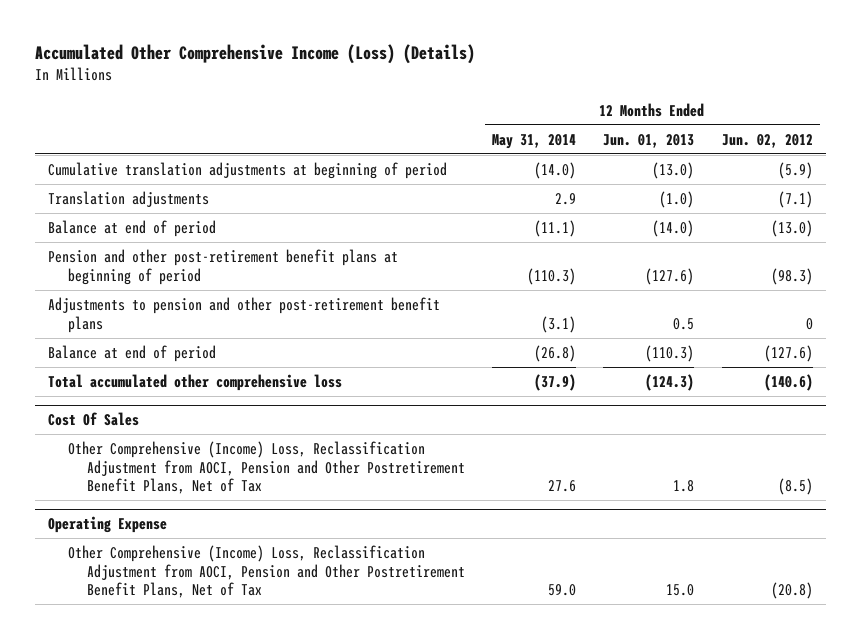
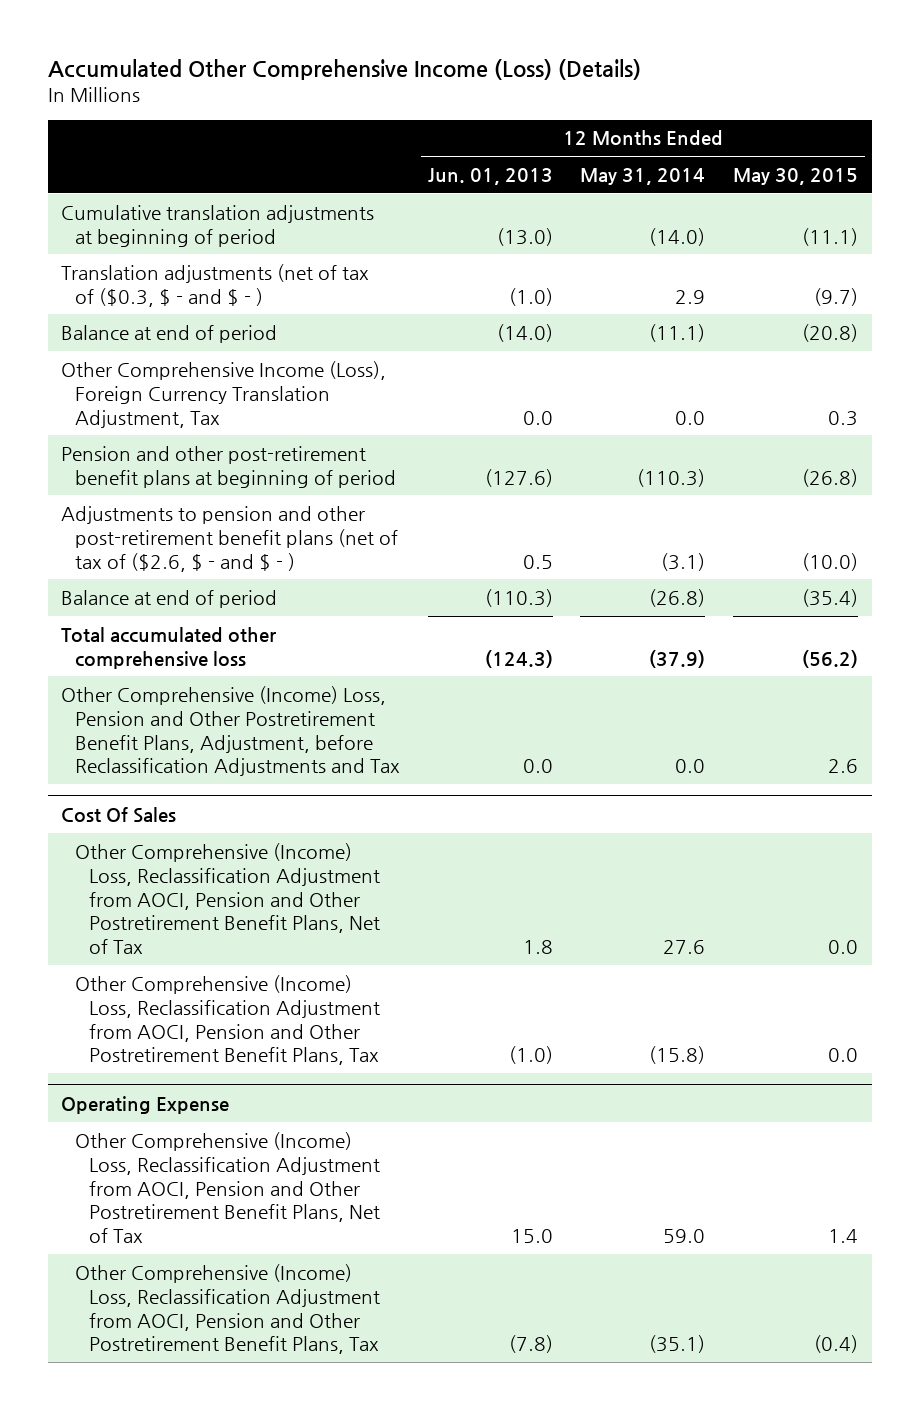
- | 12 Months Ended May 31, 2014 | 12 Months Ended Jun. 01, 2013 | 12 Months Ended Jun. 02, 2012
+ | 12 Months Ended Jun. 01, 2013 | 12 Months Ended May 31, 2014 | 12 Months Ended May 30, 2015
- Translation adjustments | 2.9 | (1.0) | (7.1)
+ Translation adjustments (net of tax of ($0.3, $ - and $ - ) | (1.0) | 2.9 | (9.7)
+ Other Comprehensive Income (Loss), Foreign Currency Translation Adjustment, Tax | 0.0 | 0.0 | 0.3
- Adjustments to pension and other post-retirement benefit plans | (3.1) | 0.5 | 0
+ Adjustments to pension and other post-retirement benefit plans (net of tax of ($2.6, $ - and $ - ) | 0.5 | (3.1) | (10.0)
+ Other Comprehensive (Income) Loss, Pension and Other Postretirement Benefit Plans, Adjustment, before Reclassification Adjustments and Tax | 0.0 | 0.0 | 2.6
@ Cost Of Sales
+ Other Comprehensive (Income) Loss, Reclassification Adjustment from AOCI, Pension and Other Postretirement Benefit Plans, Tax | (1.0) | (15.8) | 0.0
@ Operating Expense
+ Other Comprehensive (Income) Loss, Reclassification Adjustment from AOCI, Pension and Other Postretirement Benefit Plans, Tax | (7.8) | (35.1) | (0.4)

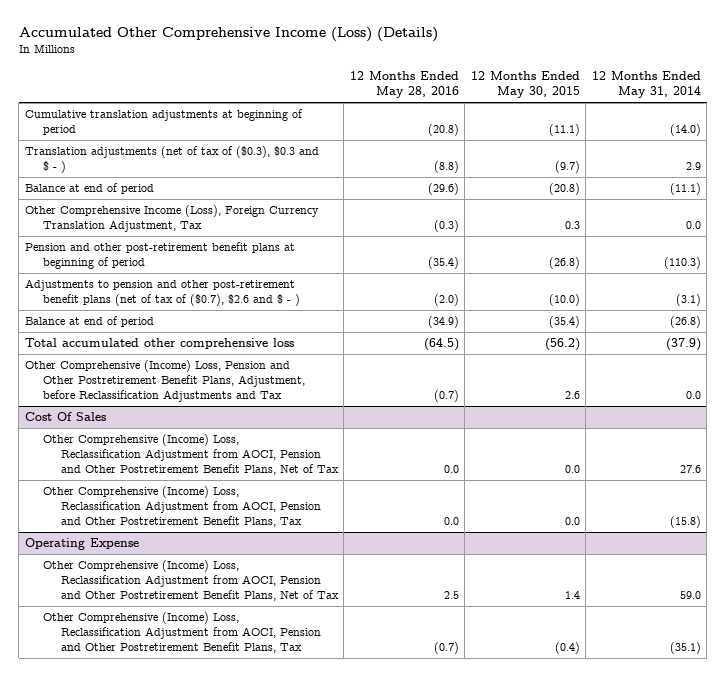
- | 12 Months Ended Jun. 01, 2013 | 12 Months Ended May 31, 2014 | 12 Months Ended May 30, 2015
+ | 12 Months Ended May 28, 2016 | 12 Months Ended May 30, 2015 | 12 Months Ended May 31, 2014
- Translation adjustments (net of tax of ($0.3, $ - and $ - ) | (1.0) | 2.9 | (9.7)
+ Translation adjustments (net of tax of ($0.3), $0.3 and $ - ) | (8.8) | (9.7) | 2.9
- Adjustments to pension and other post-retirement benefit plans (net of tax of ($2.6, $ - and $ - ) | 0.5 | (3.1) | (10.0)
+ Adjustments to pension and other post-retirement benefit plans (net of tax of ($0.7), $2.6 and $ - ) | (2.0) | (10.0) | (3.1)

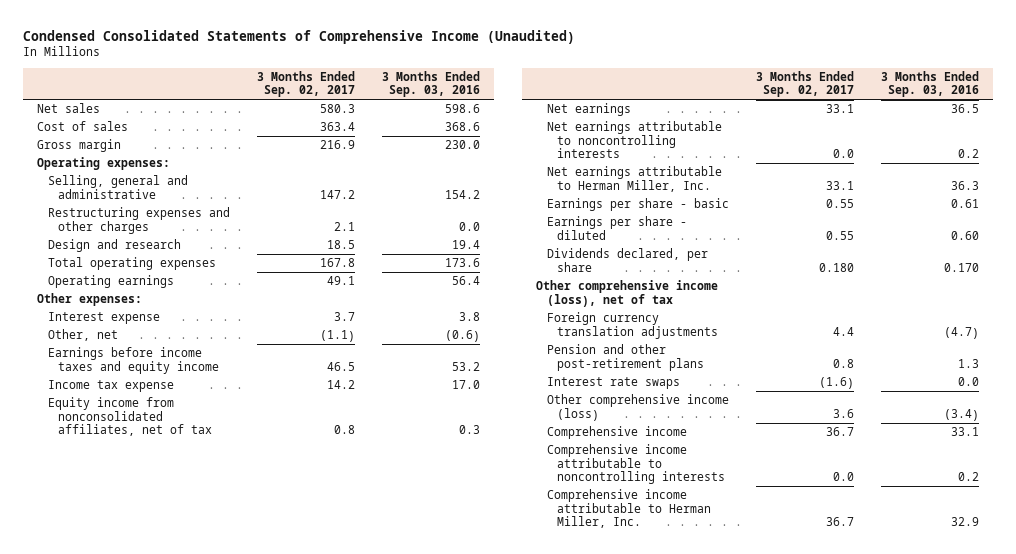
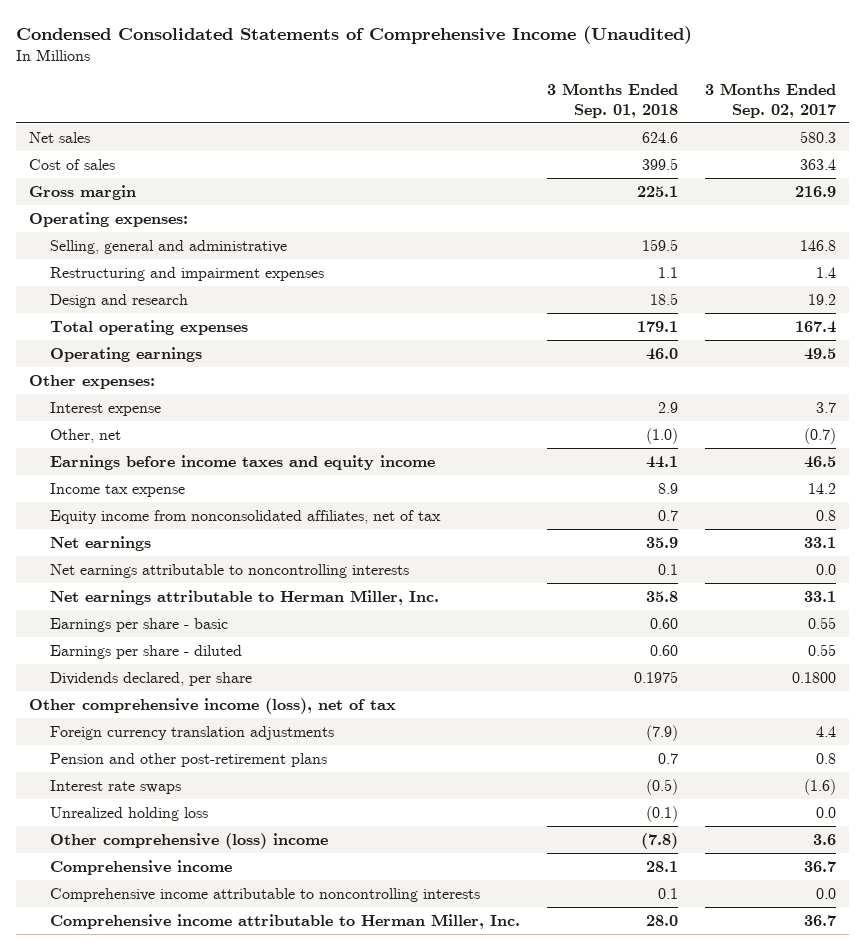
- | 3 Months Ended Sep. 02, 2017 | 3 Months Ended Sep. 03, 2016
+ | 3 Months Ended Sep. 01, 2018 | 3 Months Ended Sep. 02, 2017
- Selling, general and administrative | 147.2 | 154.2
- Restructuring expenses and other charges | 2.1 | 0.0
- Design and research | 18.5 | 19.4
- Total operating expenses | 167.8 | 173.6
- Operating earnings | 49.1 | 56.4
+ Selling, general and administrative | 159.5 | 146.8
+ Restructuring and impairment expenses | 1.1 | 1.4
+ Design and research | 18.5 | 19.2
+ Total operating expenses | 179.1 | 167.4
+ Operating earnings | 46.0 | 49.5
- Other, net | (1.1) | (0.6)
+ Other, net | (1.0) | (0.7)
- Dividends declared, per share | 0.180 | 0.170
+ Dividends declared, per share | 0.1975 | 0.1800
- Other comprehensive income (loss) | 3.6 | (3.4)
+ Unrealized holding loss | (0.1) | 0.0
+ Other comprehensive (loss) income | (7.8) | 3.6

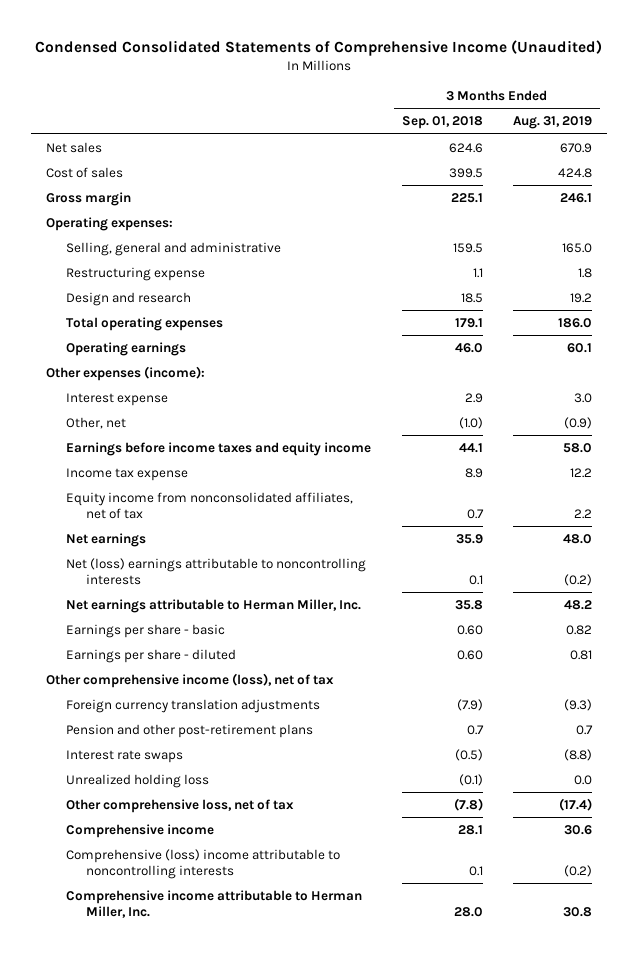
- | 3 Months Ended Sep. 01, 2018 | 3 Months Ended Sep. 02, 2017
+ | 3 Months Ended Sep. 01, 2018 | 3 Months Ended Aug. 31, 2019
- Restructuring and impairment expenses | 1.1 | 1.4
+ Restructuring expense | 1.1 | 1.8
- Other expenses:
+ Other expenses (income):
- Net earnings attributable to noncontrolling interests | 0.1 | 0.0
+ Net (loss) earnings attributable to noncontrolling interests | 0.1 | (0.2)
- Dividends declared, per share | 0.1975 | 0.1800
- Other comprehensive (loss) income | (7.8) | 3.6
+ Other comprehensive loss, net of tax | (7.8) | (17.4)
- Comprehensive income attributable to noncontrolling interests | 0.1 | 0.0
+ Comprehensive (loss) income attributable to noncontrolling interests | 0.1 | (0.2)

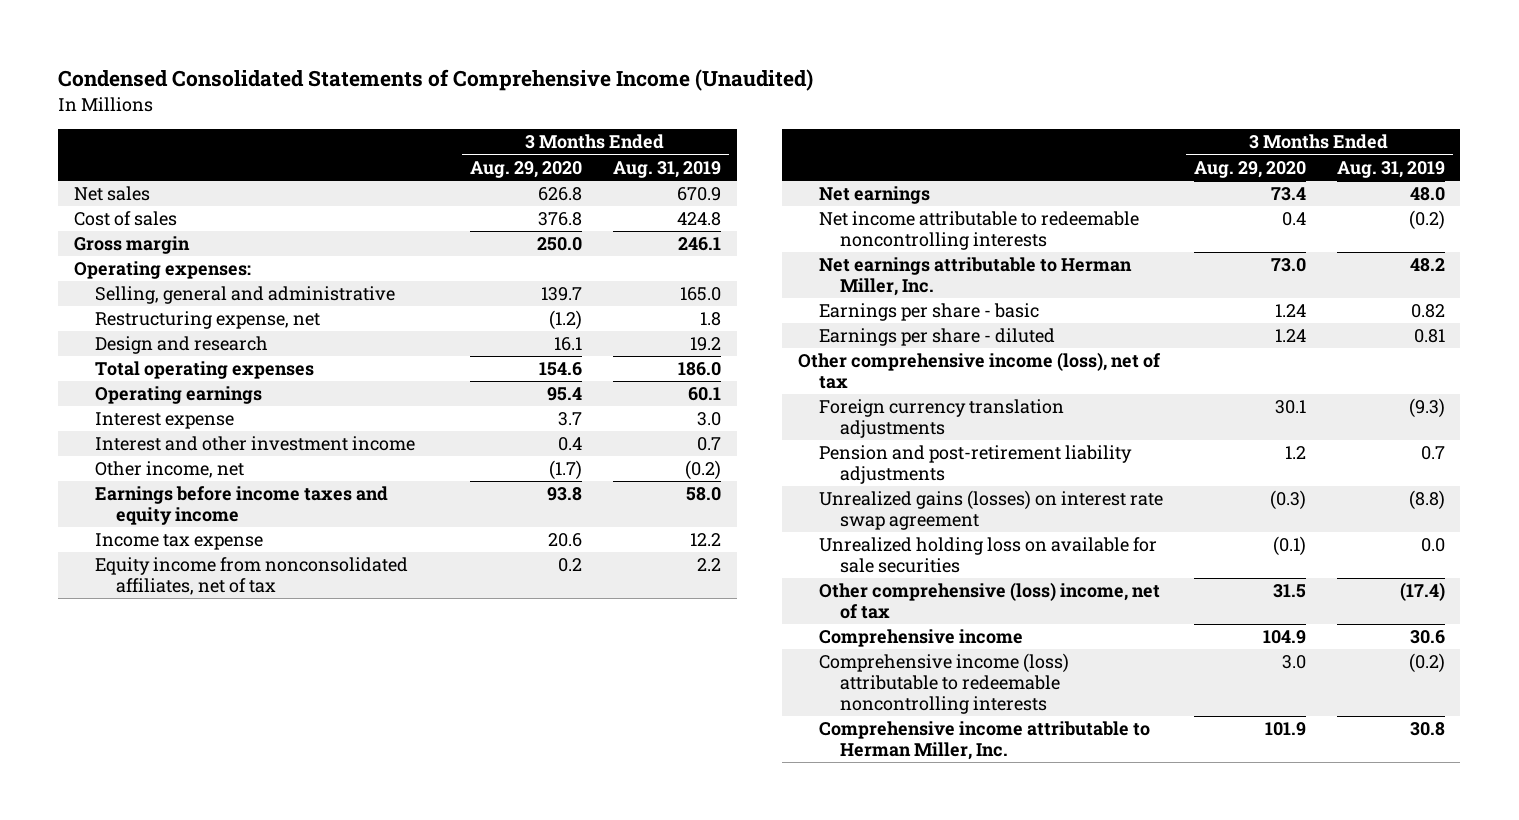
- | 3 Months Ended Sep. 01, 2018 | 3 Months Ended Aug. 31, 2019
+ | 3 Months Ended Aug. 29, 2020 | 3 Months Ended Aug. 31, 2019
- Restructuring expense | 1.1 | 1.8
+ Restructuring expense, net | (1.2) | 1.8
- Other expenses (income):
- Other, net | (1.0) | (0.9)
+ Interest and other investment income | 0.4 | 0.7
+ Other income, net | (1.7) | (0.2)
- Net (loss) earnings attributable to noncontrolling interests | 0.1 | (0.2)
+ Net income attributable to redeemable noncontrolling interests | 0.4 | (0.2)
- Pension and other post-retirement plans | 0.7 | 0.7
- Interest rate swaps | (0.5) | (8.8)
- Unrealized holding loss | (0.1) | 0.0
- Other comprehensive loss, net of tax | (7.8) | (17.4)
+ Pension and post-retirement liability adjustments | 1.2 | 0.7
+ Unrealized gains (losses) on interest rate swap agreement | (0.3) | (8.8)
+ Unrealized holding loss on available for sale securities | (0.1) | 0.0
+ Other comprehensive (loss) income, net of tax | 31.5 | (17.4)
- Comprehensive (loss) income attributable to noncontrolling interests | 0.1 | (0.2)
+ Comprehensive income (loss) attributable to redeemable noncontrolling interests | 3.0 | (0.2)

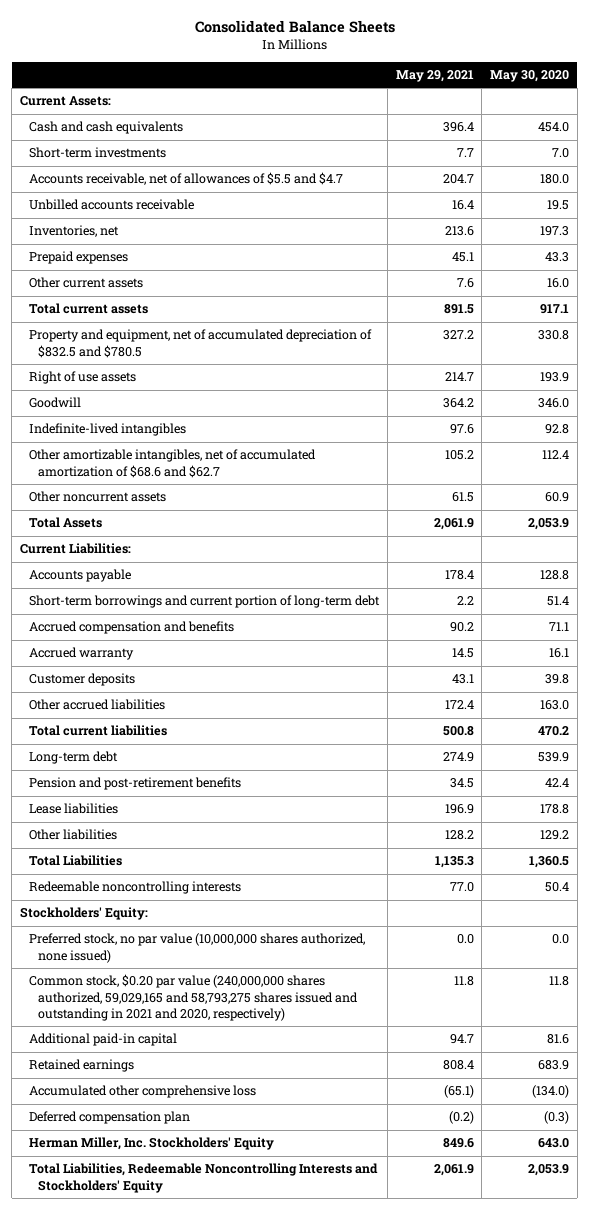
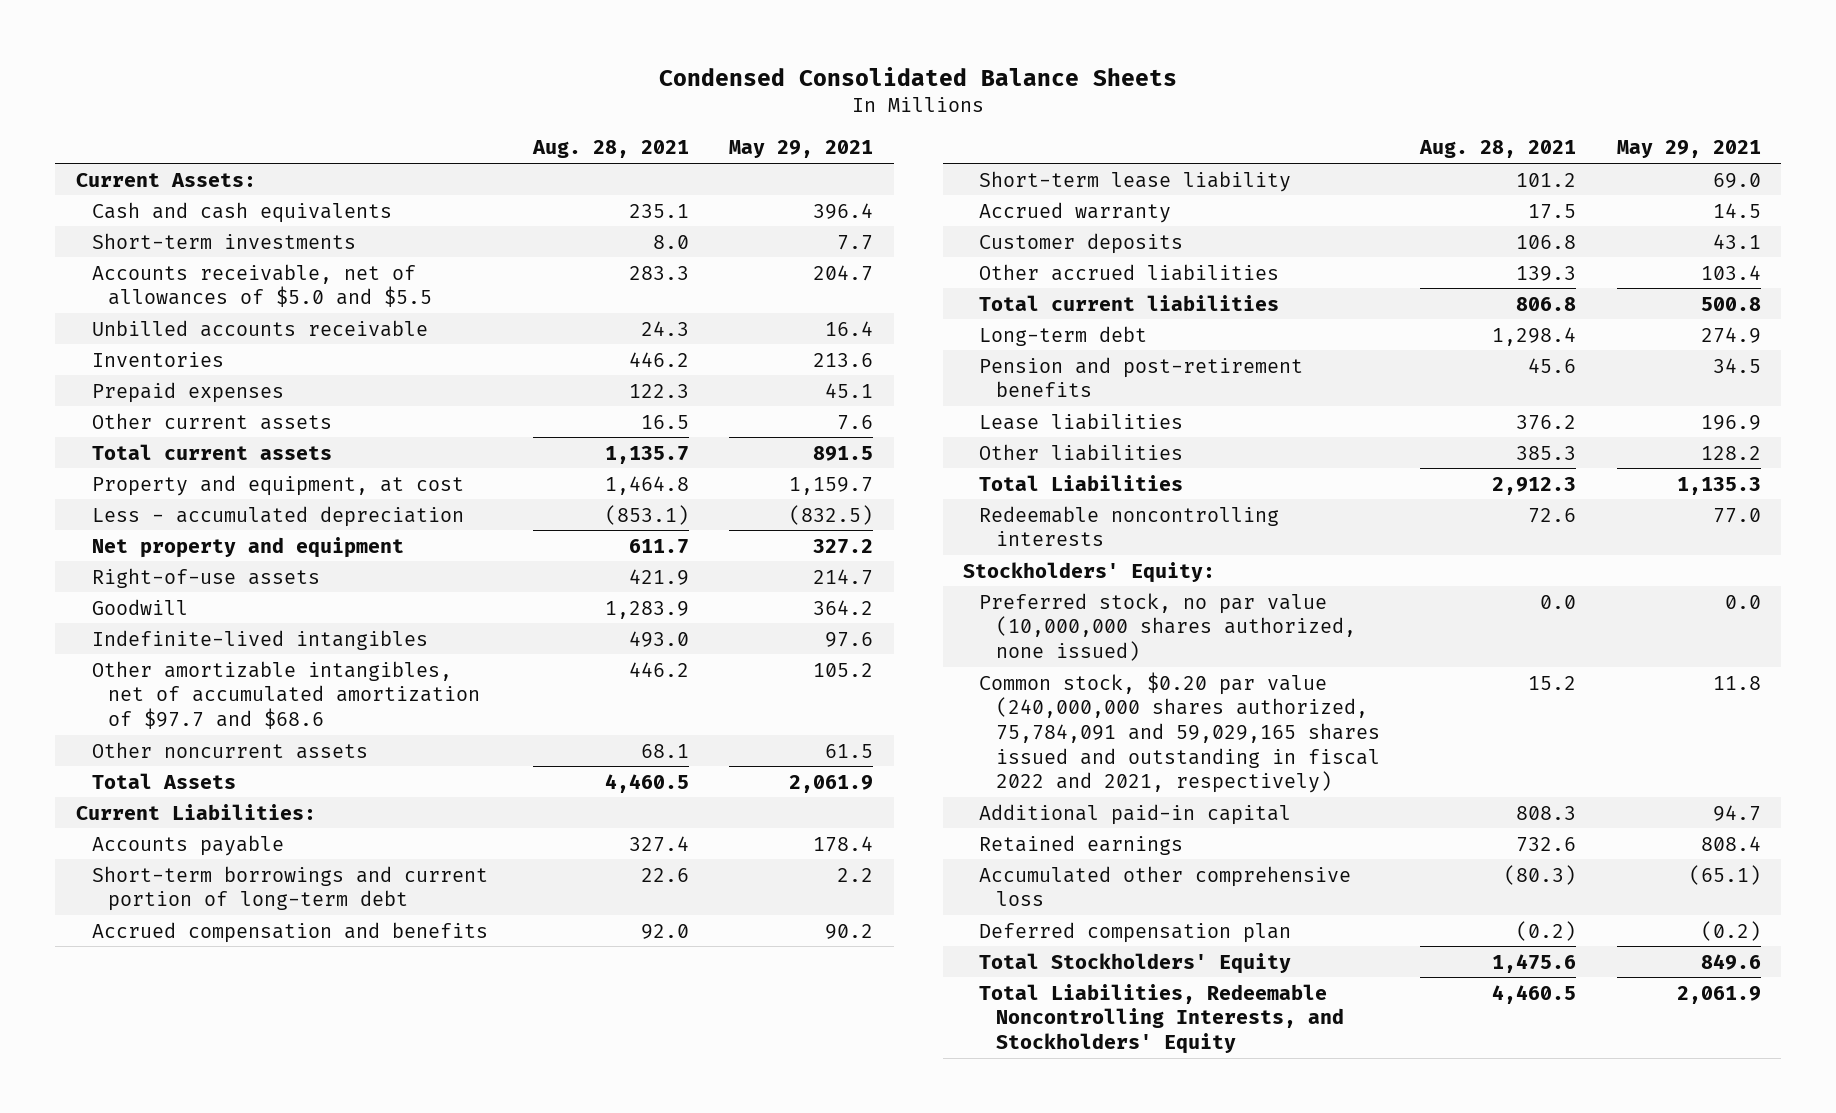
- Consolidated Balance Sheets
+ Condensed Consolidated Balance Sheets
- | May 29, 2021 | May 30, 2020
+ | Aug. 28, 2021 | May 29, 2021
- Accounts receivable, net of allowances of $5.5 and $4.7 | 204.7 | 180.0
+ Accounts receivable, net of allowances of $5.0 and $5.5 | 283.3 | 204.7
- Inventories, net | 213.6 | 197.3
+ Inventories | 446.2 | 213.6
- Property and equipment, net of accumulated depreciation of $832.5 and $780.5 | 327.2 | 330.8
- Right of use assets | 214.7 | 193.9
+ Property and equipment, at cost | 1,464.8 | 1,159.7
+ Less - accumulated depreciation | (853.1) | (832.5)
+ Net property and equipment | 611.7 | 327.2
+ Right-of-use assets | 421.9 | 214.7
- Other amortizable intangibles, net of accumulated amortization of $68.6 and $62.7 | 105.2 | 112.4
+ Other amortizable intangibles, net of accumulated amortization of $97.7 and $68.6 | 446.2 | 105.2
+ Short-term lease liability | 101.2 | 69.0
- Other accrued liabilities | 172.4 | 163.0
+ Other accrued liabilities | 139.3 | 103.4
- Common stock, $0.20 par value (240,000,000 shares authorized, 59,029,165 and 58,793,275 shares issued and outstanding in 2021 and 2020, respectively) | 11.8 | 11.8
+ Common stock, $0.20 par value (240,000,000 shares authorized, 75,784,091 and 59,029,165 shares issued and outstanding in fiscal 2022 and 2021, respectively) | 15.2 | 11.8
- Herman Miller, Inc. Stockholders' Equity | 849.6 | 643.0
- Total Liabilities, Redeemable Noncontrolling Interests and Stockholders' Equity | 2,061.9 | 2,053.9
+ Total Stockholders' Equity | 1,475.6 | 849.6
+ Total Liabilities, Redeemable Noncontrolling Interests, and Stockholders' Equity | 4,460.5 | 2,061.9

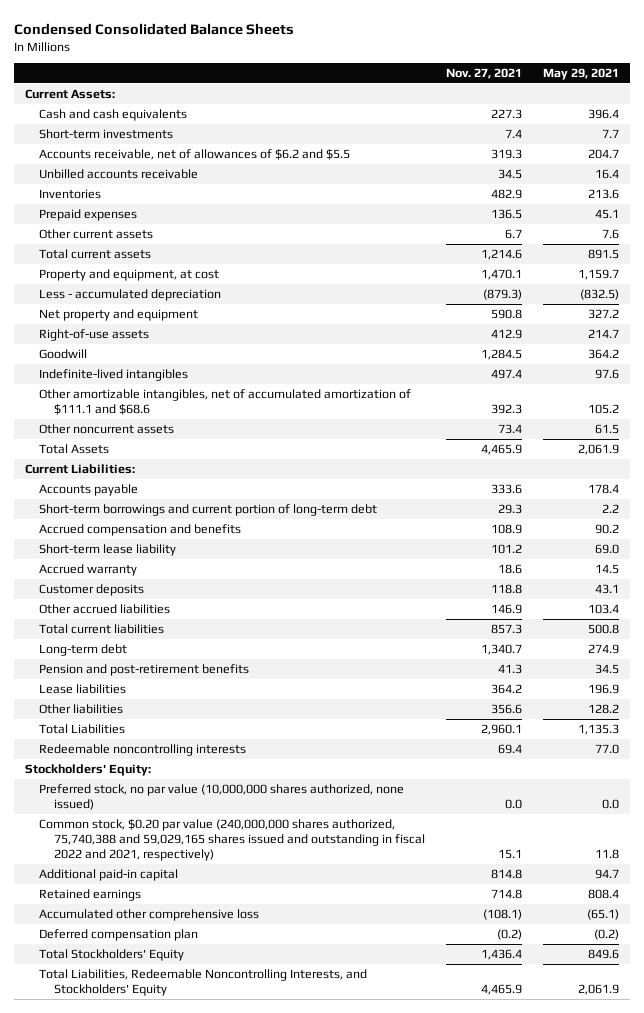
- | Aug. 28, 2021 | May 29, 2021
+ | Nov. 27, 2021 | May 29, 2021
- Accounts receivable, net of allowances of $5.0 and $5.5 | 283.3 | 204.7
+ Accounts receivable, net of allowances of $6.2 and $5.5 | 319.3 | 204.7
- Other amortizable intangibles, net of accumulated amortization of $97.7 and $68.6 | 446.2 | 105.2
+ Other amortizable intangibles, net of accumulated amortization of $111.1 and $68.6 | 392.3 | 105.2
- Common stock, $0.20 par value (240,000,000 shares authorized, 75,784,091 and 59,029,165 shares issued and outstanding in fiscal 2022 and 2021, respectively) | 15.2 | 11.8
+ Common stock, $0.20 par value (240,000,000 shares authorized, 75,740,388 and 59,029,165 shares issued and outstanding in fiscal 2022 and 2021, respectively) | 15.1 | 11.8

